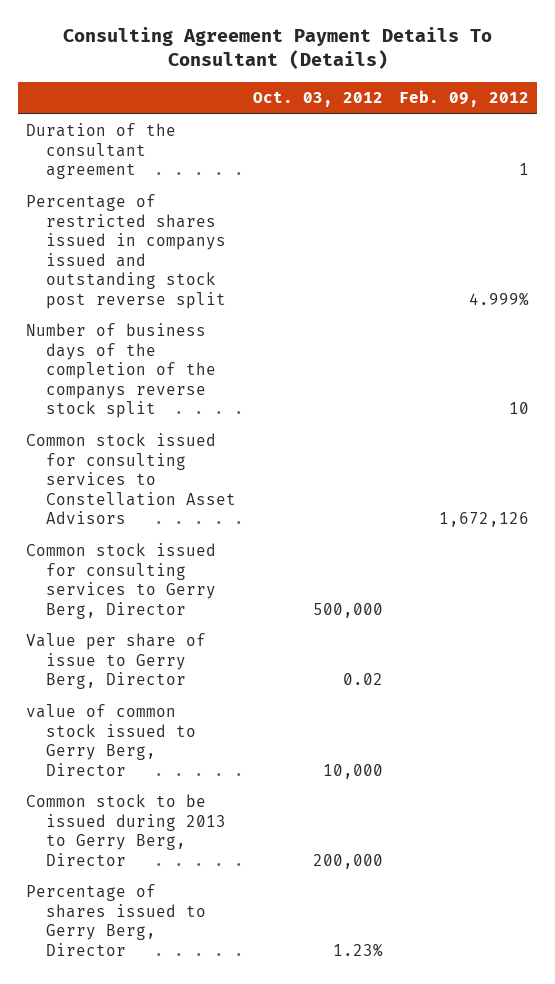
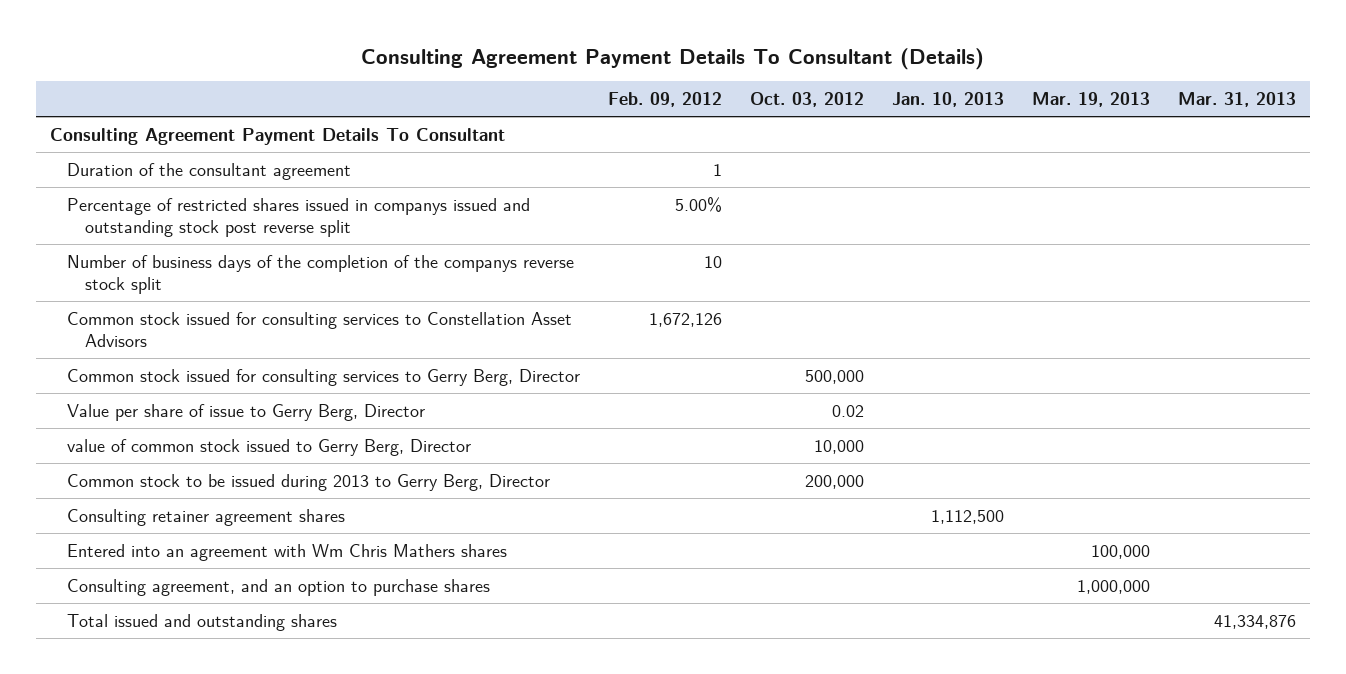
- | Oct. 03, 2012 | Feb. 09, 2012
+ | Feb. 09, 2012 | Oct. 03, 2012 | Jan. 10, 2013 | Mar. 19, 2013 | Mar. 31, 2013
+ Consulting Agreement Payment Details To Consultant
- Percentage of restricted shares issued in companys issued and outstanding stock post reverse split | | 4.999%
+ Percentage of restricted shares issued in companys issued and outstanding stock post reverse split | 5.00% | | | |
- Percentage of shares issued to Gerry Berg, Director | 1.23% |
+ Consulting retainer agreement shares | | | 1,112,500 | |
+ Entered into an agreement with Wm Chris Mathers shares | | | | 100,000 |
+ Consulting agreement, and an option to purchase shares | | | | 1,000,000 |
+ Total issued and outstanding shares | | | | | 41,334,876

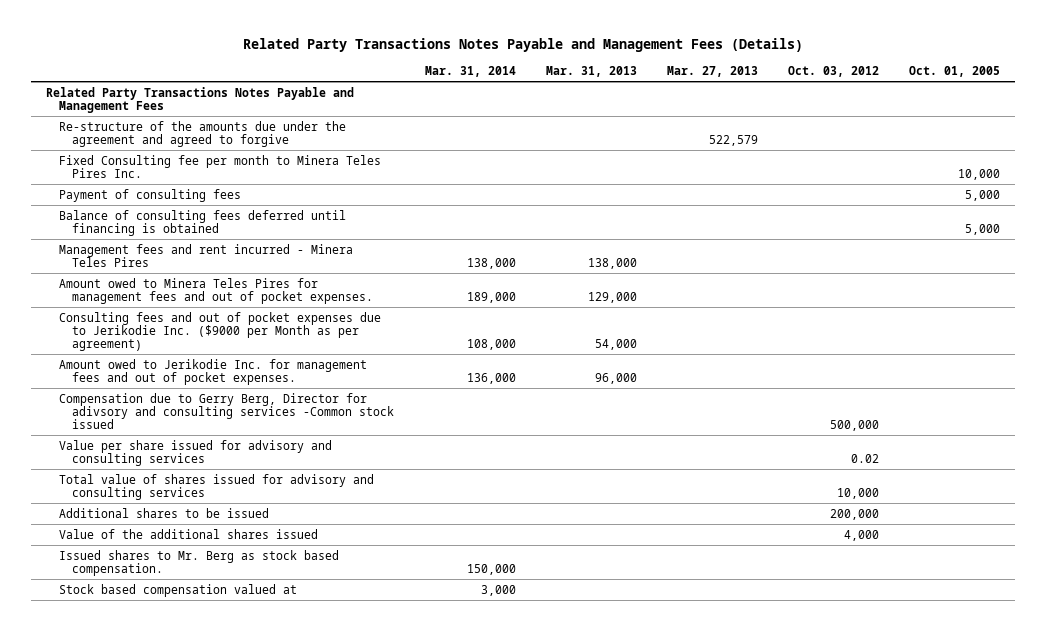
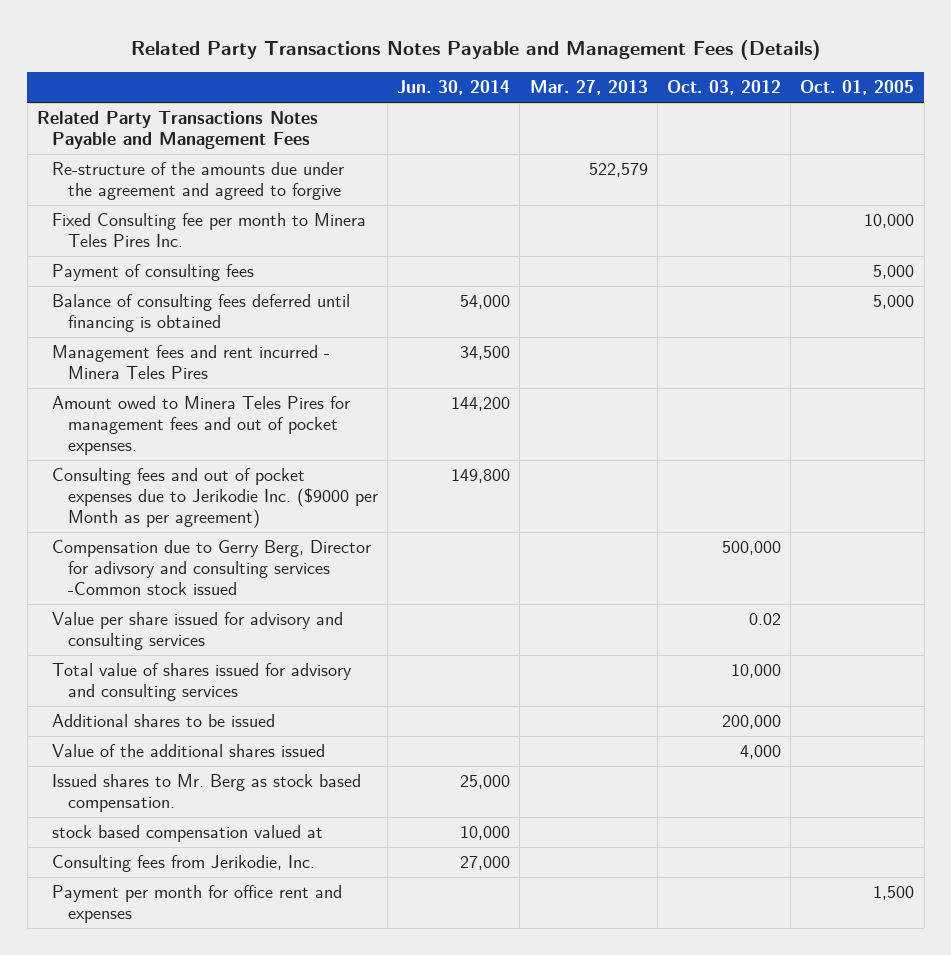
- | Mar. 31, 2014 | Mar. 31, 2013 | Mar. 27, 2013 | Oct. 03, 2012 | Oct. 01, 2005
+ | Jun. 30, 2014 | Mar. 27, 2013 | Oct. 03, 2012 | Oct. 01, 2005
- Amount owed to Jerikodie Inc. for management fees and out of pocket expenses. | 136,000 | 96,000 | | |
- Stock based compensation valued at | 3,000 | | | |
+ stock based compensation valued at | 10,000 | | |
+ Consulting fees from Jerikodie, Inc. | 27,000 | | |
+ Payment per month for office rent and expenses | | | | 1,500

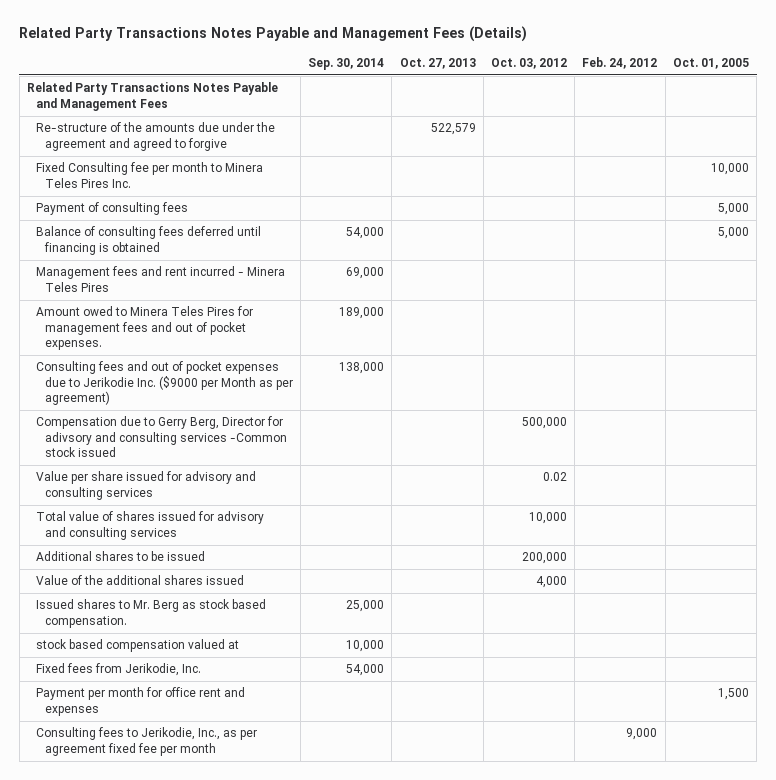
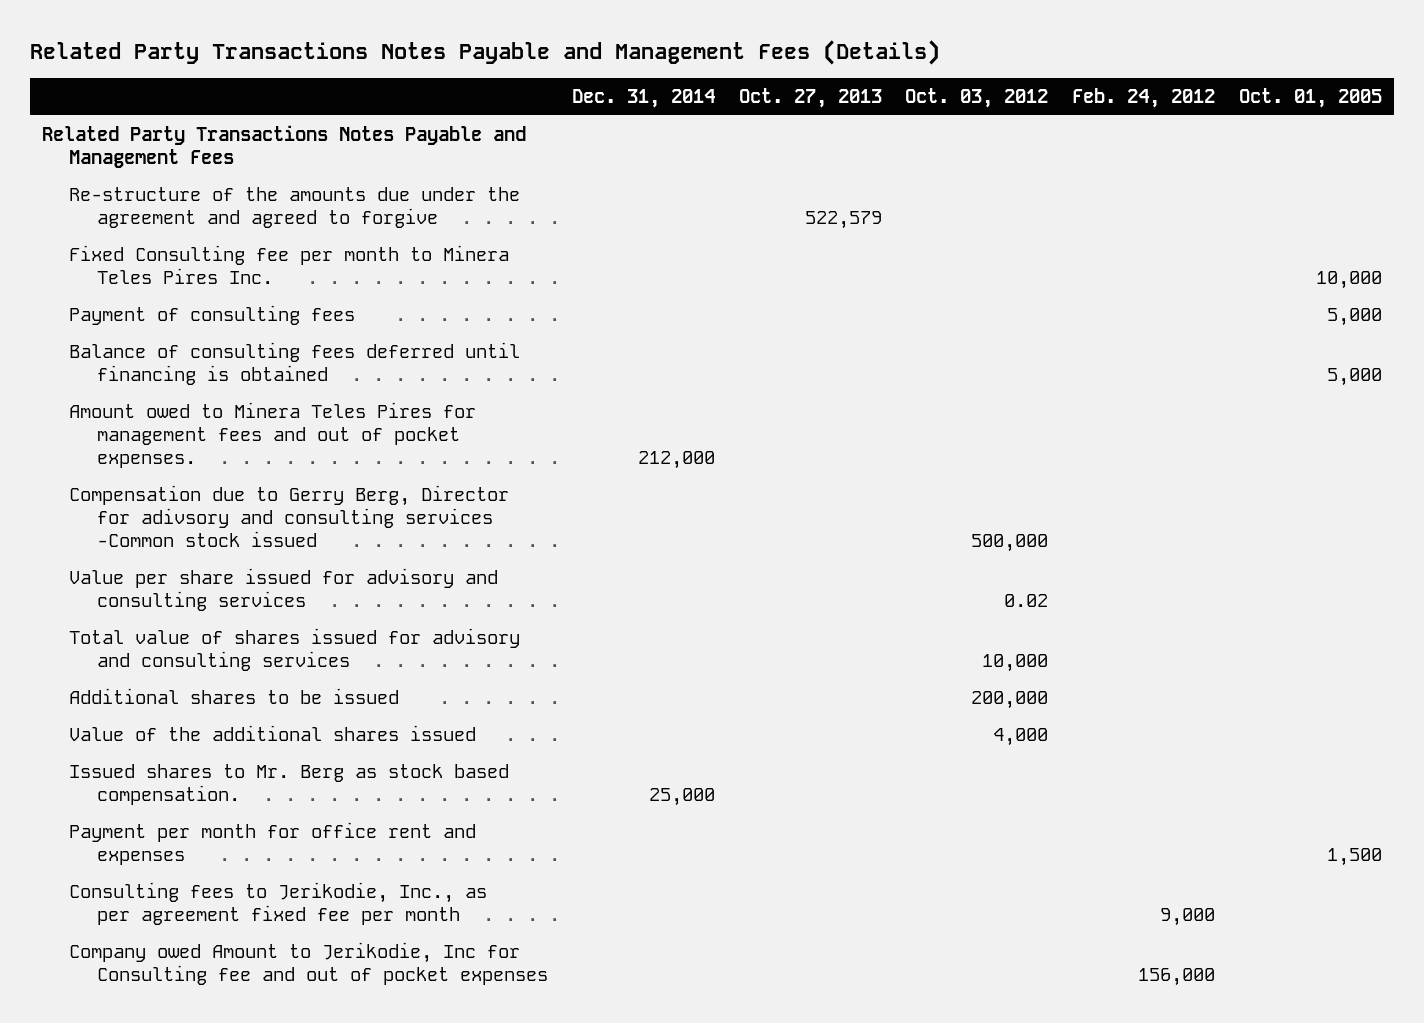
- | Sep. 30, 2014 | Oct. 27, 2013 | Oct. 03, 2012 | Feb. 24, 2012 | Oct. 01, 2005
+ | Dec. 31, 2014 | Oct. 27, 2013 | Oct. 03, 2012 | Feb. 24, 2012 | Oct. 01, 2005
- Management fees and rent incurred - Minera Teles Pires | 69,000 | | | |
- Consulting fees and out of pocket expenses due to Jerikodie Inc. ($9000 per Month as per agreement) | 138,000 | | | |
- stock based compensation valued at | 10,000 | | | |
- Fixed fees from Jerikodie, Inc. | 54,000 | | | |
+ Company owed Amount to Jerikodie, Inc for Consulting fee and out of pocket expenses | | | | 156,000 |

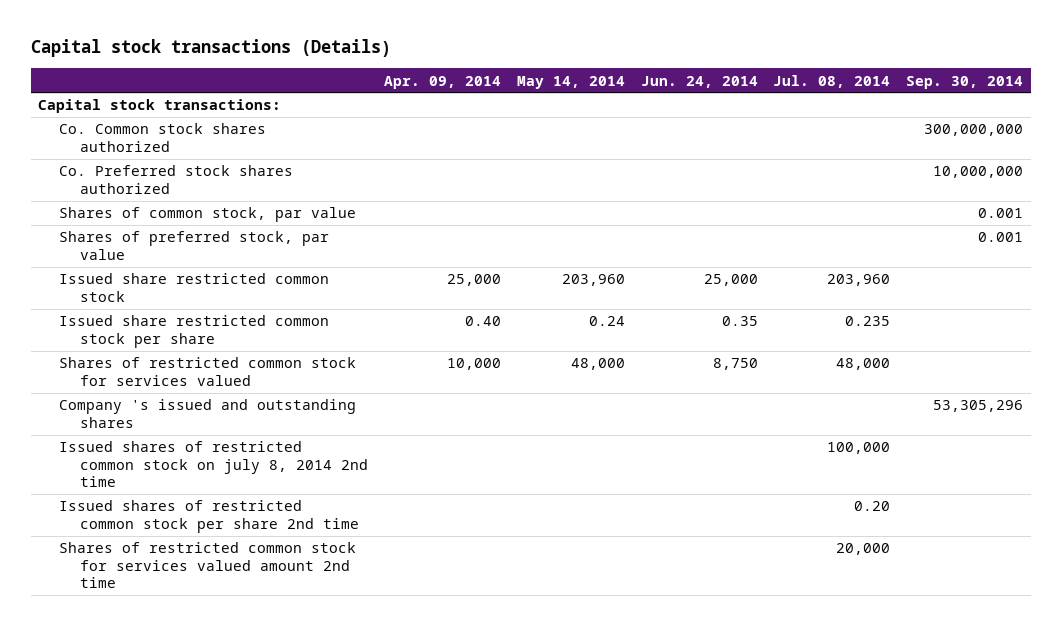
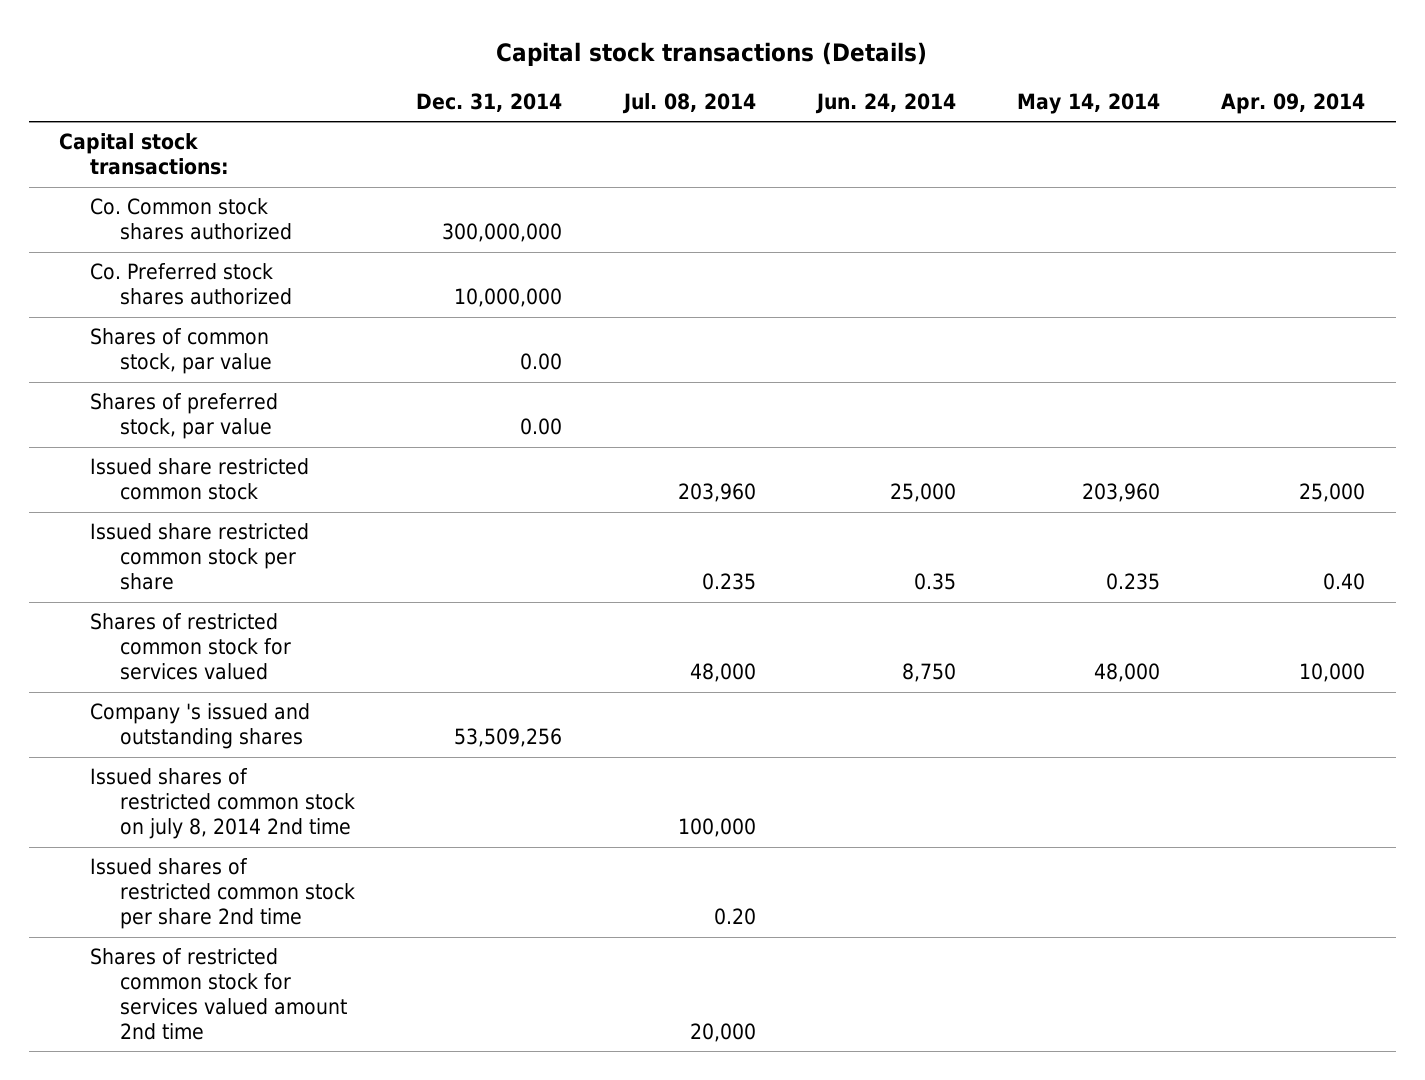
- | Apr. 09, 2014 | May 14, 2014 | Jun. 24, 2014 | Jul. 08, 2014 | Sep. 30, 2014
+ | Dec. 31, 2014 | Jul. 08, 2014 | Jun. 24, 2014 | May 14, 2014 | Apr. 09, 2014
- Issued share restricted common stock per share | 0.40 | 0.24 | 0.35 | 0.235 |
+ Issued share restricted common stock per share | | 0.235 | 0.35 | 0.235 | 0.40

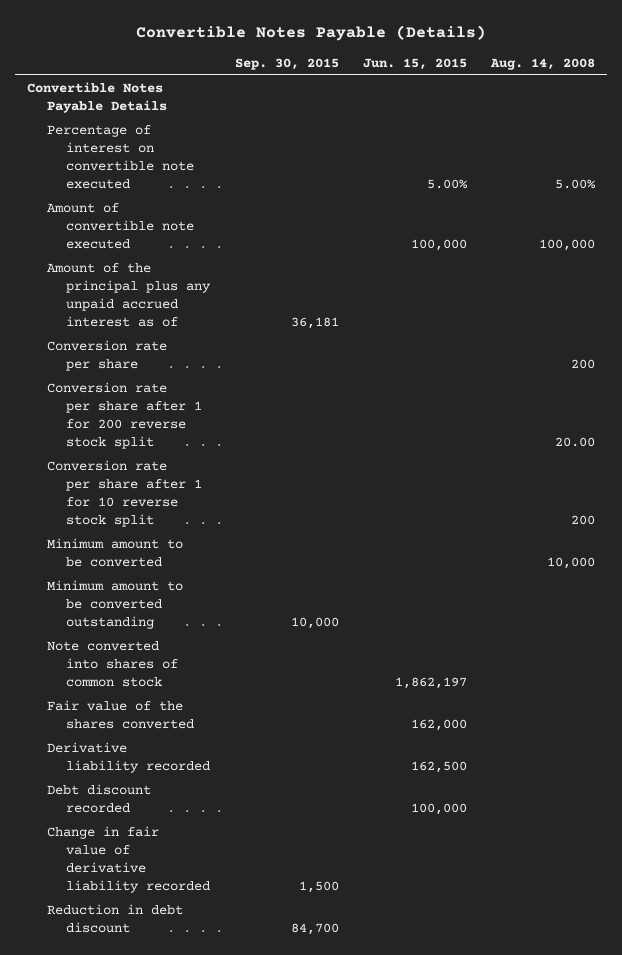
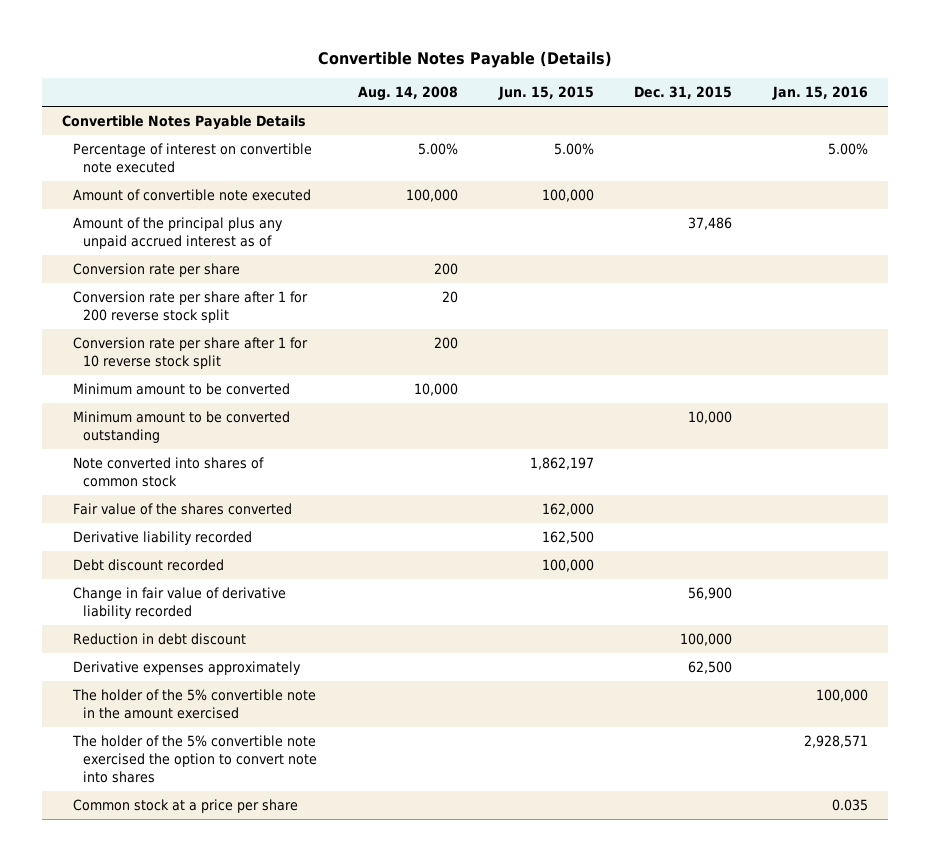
- | Sep. 30, 2015 | Jun. 15, 2015 | Aug. 14, 2008
+ | Aug. 14, 2008 | Jun. 15, 2015 | Dec. 31, 2015 | Jan. 15, 2016
- Conversion rate per share after 1 for 200 reverse stock split | | | 20.00
+ Conversion rate per share after 1 for 200 reverse stock split | 20 | | |
+ Derivative expenses approximately | | | 62,500 |
+ The holder of the 5% convertible note in the amount exercised | | | | 100,000
+ The holder of the 5% convertible note exercised the option to convert note into shares | | | | 2,928,571
+ Common stock at a price per share | | | | 0.035

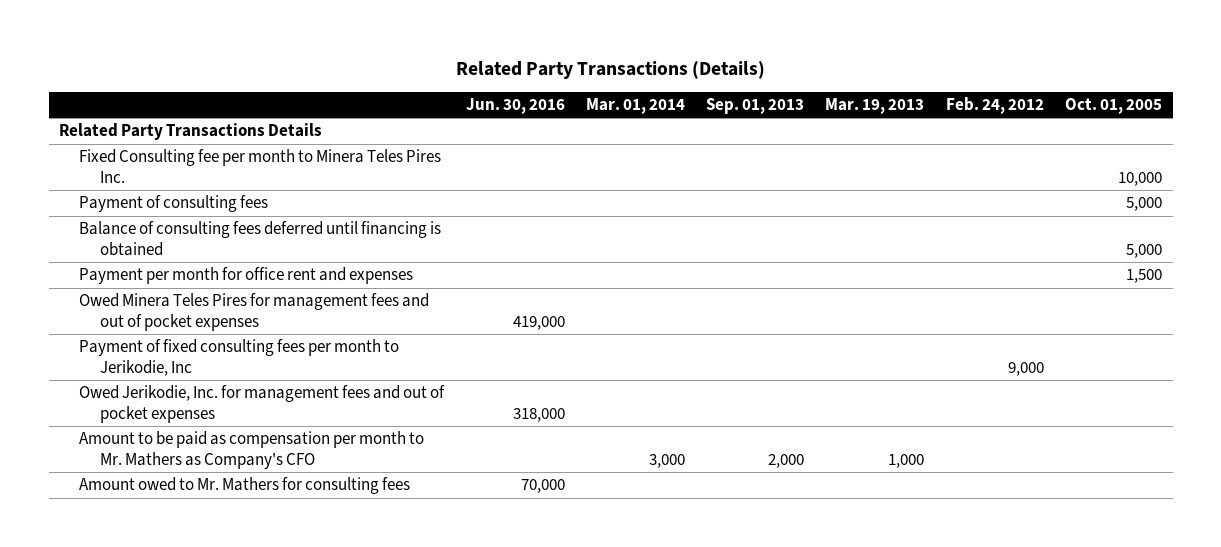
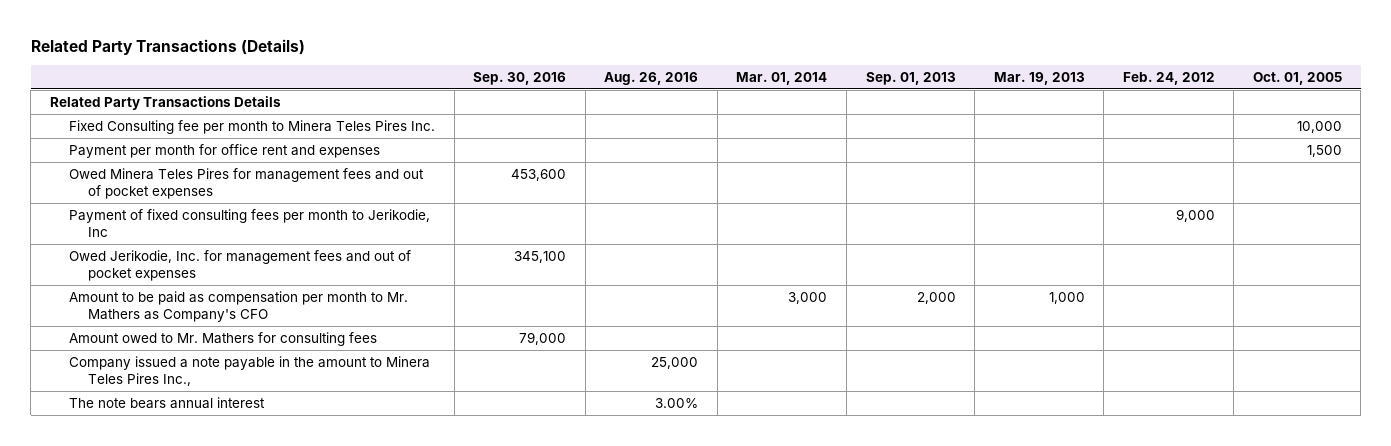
- | Jun. 30, 2016 | Mar. 01, 2014 | Sep. 01, 2013 | Mar. 19, 2013 | Feb. 24, 2012 | Oct. 01, 2005
+ | Sep. 30, 2016 | Aug. 26, 2016 | Mar. 01, 2014 | Sep. 01, 2013 | Mar. 19, 2013 | Feb. 24, 2012 | Oct. 01, 2005
- Payment of consulting fees | | | | | | 5,000
- Balance of consulting fees deferred until financing is obtained | | | | | | 5,000
+ Company issued a note payable in the amount to Minera Teles Pires Inc., | | 25,000 | | | | |
+ The note bears annual interest | | 3.00% | | | | |

